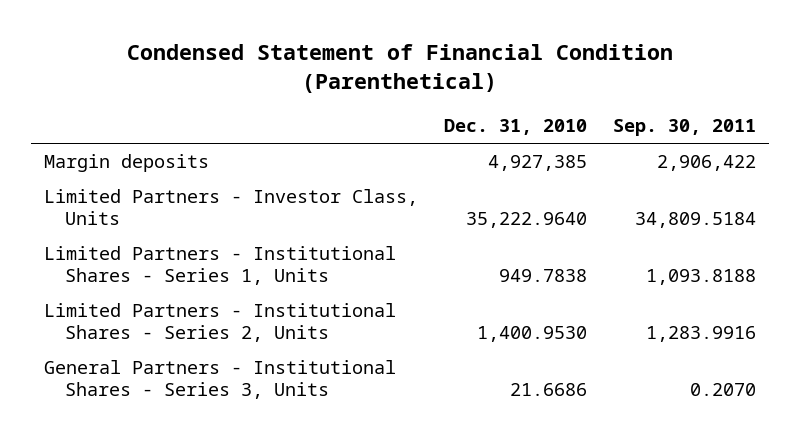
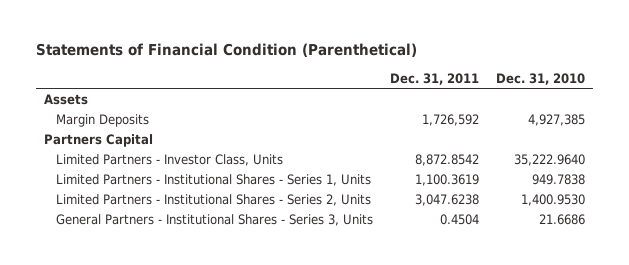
- Condensed Statement of Financial Condition (Parenthetical)
+ Statements of Financial Condition (Parenthetical)
- | Dec. 31, 2010 | Sep. 30, 2011
+ | Dec. 31, 2011 | Dec. 31, 2010
- Margin deposits | 4,927,385 | 2,906,422
+ Assets
+ Margin Deposits | 1,726,592 | 4,927,385
+ Partners Capital

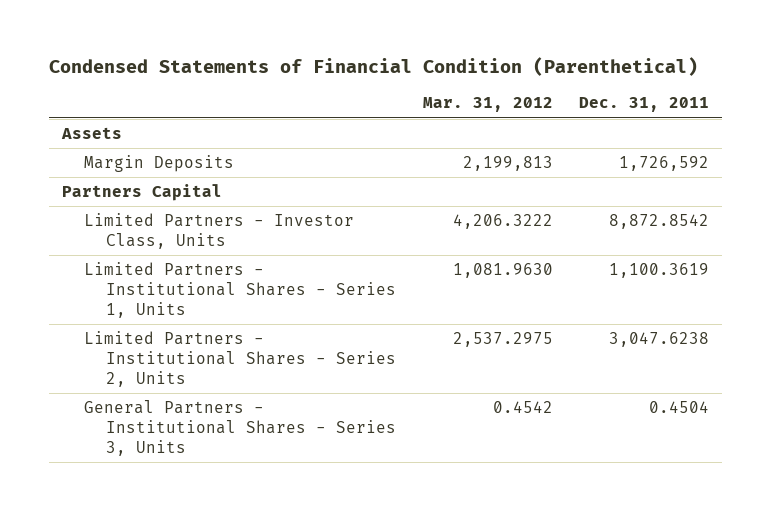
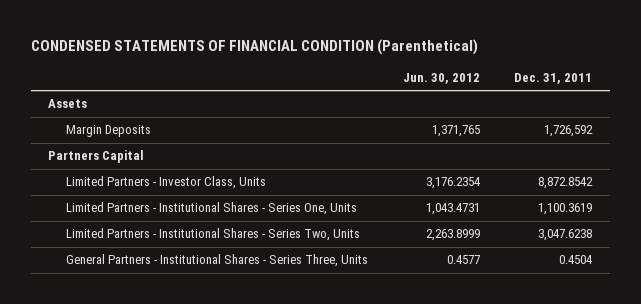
- Condensed Statements of Financial Condition (Parenthetical)
+ CONDENSED STATEMENTS OF FINANCIAL CONDITION (Parenthetical)
- | Mar. 31, 2012 | Dec. 31, 2011
+ | Jun. 30, 2012 | Dec. 31, 2011
- Limited Partners - Institutional Shares - Series 1, Units | 1,081.9630 | 1,100.3619
- Limited Partners - Institutional Shares - Series 2, Units | 2,537.2975 | 3,047.6238
- General Partners - Institutional Shares - Series 3, Units | 0.4542 | 0.4504
+ Limited Partners - Institutional Shares - Series One, Units | 1,043.4731 | 1,100.3619
+ Limited Partners - Institutional Shares - Series Two, Units | 2,263.8999 | 3,047.6238
+ General Partners - Institutional Shares - Series Three, Units | 0.4577 | 0.4504

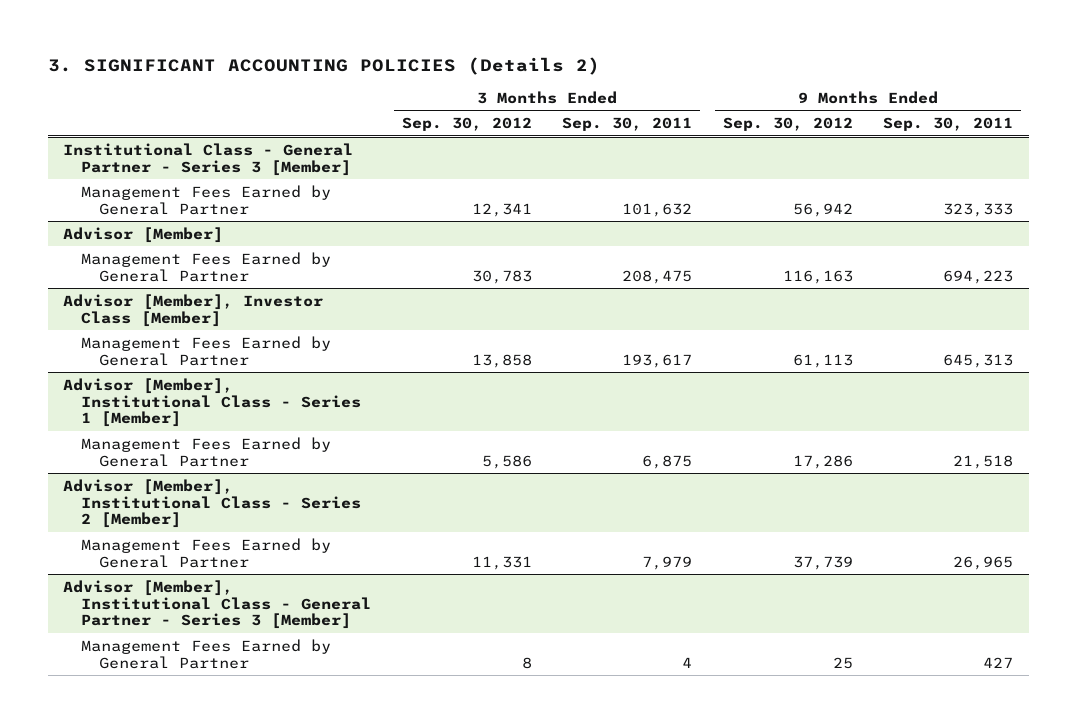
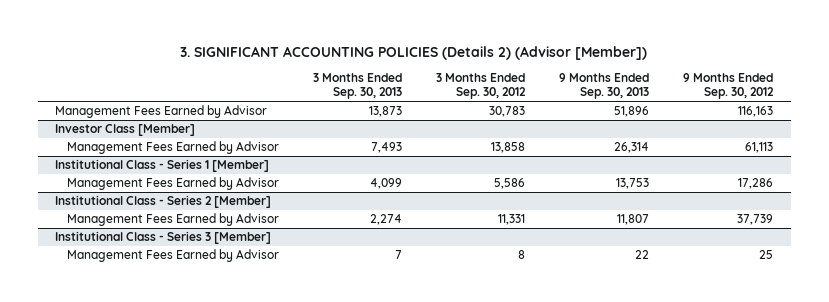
- 3. SIGNIFICANT ACCOUNTING POLICIES (Details 2)
+ 3. SIGNIFICANT ACCOUNTING POLICIES (Details 2) (Advisor [Member])
- | 3 Months Ended Sep. 30, 2012 | 3 Months Ended Sep. 30, 2011 | 9 Months Ended Sep. 30, 2012 | 9 Months Ended Sep. 30, 2011
+ | 3 Months Ended Sep. 30, 2013 | 3 Months Ended Sep. 30, 2012 | 9 Months Ended Sep. 30, 2013 | 9 Months Ended Sep. 30, 2012
- Institutional Class - General Partner - Series 3 [Member]
- Management Fees Earned by General Partner | 12,341 | 101,632 | 56,942 | 323,333
- Advisor [Member]
- Management Fees Earned by General Partner | 30,783 | 208,475 | 116,163 | 694,223
- Advisor [Member], Investor Class [Member]
- Management Fees Earned by General Partner | 13,858 | 193,617 | 61,113 | 645,313
- Advisor [Member], Institutional Class - Series 1 [Member]
- Management Fees Earned by General Partner | 5,586 | 6,875 | 17,286 | 21,518
- Advisor [Member], Institutional Class - Series 2 [Member]
- Management Fees Earned by General Partner | 11,331 | 7,979 | 37,739 | 26,965
- Advisor [Member], Institutional Class - General Partner - Series 3 [Member]
- Management Fees Earned by General Partner | 8 | 4 | 25 | 427
+ Management Fees Earned by Advisor | 13,873 | 30,783 | 51,896 | 116,163
+ Investor Class [Member]
+ Management Fees Earned by Advisor | 7,493 | 13,858 | 26,314 | 61,113
+ Institutional Class - Series 1 [Member]
+ Management Fees Earned by Advisor | 4,099 | 5,586 | 13,753 | 17,286
+ Institutional Class - Series 2 [Member]
+ Management Fees Earned by Advisor | 2,274 | 11,331 | 11,807 | 37,739
+ Institutional Class - Series 3 [Member]
+ Management Fees Earned by Advisor | 7 | 8 | 22 | 25

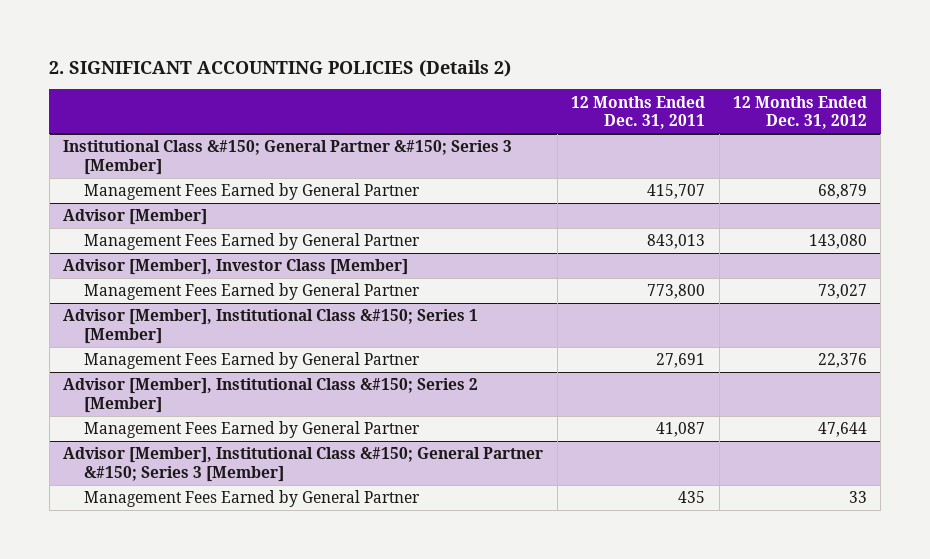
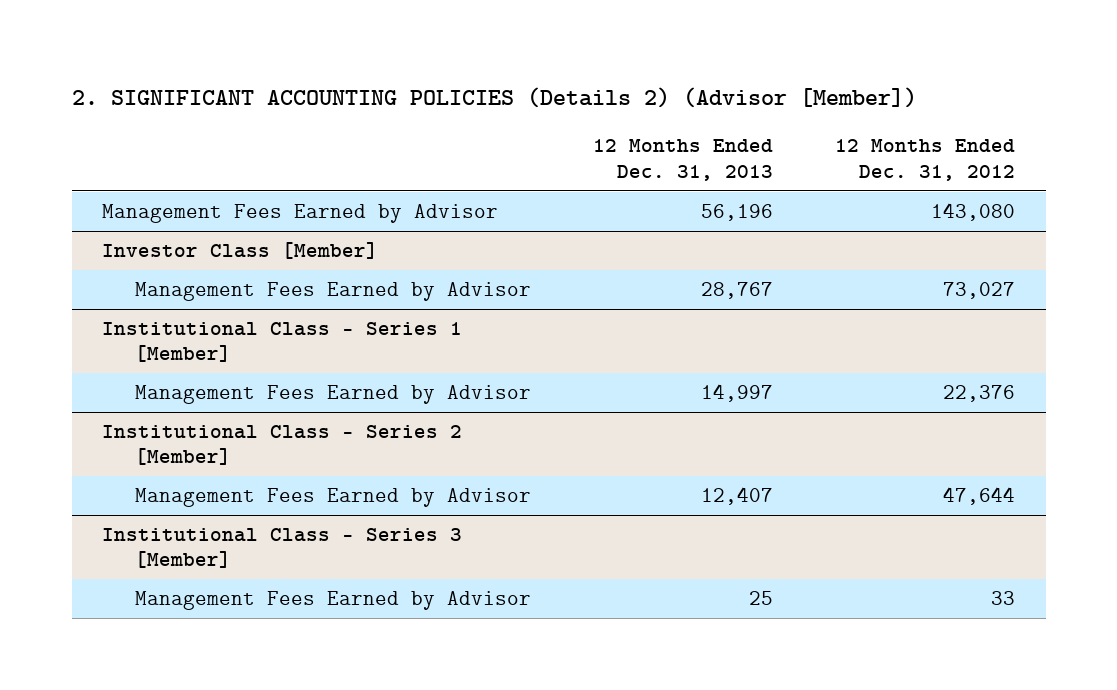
- 2. SIGNIFICANT ACCOUNTING POLICIES (Details 2)
+ 2. SIGNIFICANT ACCOUNTING POLICIES (Details 2) (Advisor [Member])
- | 12 Months Ended Dec. 31, 2011 | 12 Months Ended Dec. 31, 2012
+ | 12 Months Ended Dec. 31, 2013 | 12 Months Ended Dec. 31, 2012
- Institutional Class &#150; General Partner &#150; Series 3 [Member]
- Management Fees Earned by General Partner | 415,707 | 68,879
- Advisor [Member]
- Management Fees Earned by General Partner | 843,013 | 143,080
- Advisor [Member], Investor Class [Member]
- Management Fees Earned by General Partner | 773,800 | 73,027
- Advisor [Member], Institutional Class &#150; Series 1 [Member]
- Management Fees Earned by General Partner | 27,691 | 22,376
- Advisor [Member], Institutional Class &#150; Series 2 [Member]
- Management Fees Earned by General Partner | 41,087 | 47,644
- Advisor [Member], Institutional Class &#150; General Partner &#150; Series 3 [Member]
- Management Fees Earned by General Partner | 435 | 33
+ Management Fees Earned by Advisor | 56,196 | 143,080
+ Investor Class [Member]
+ Management Fees Earned by Advisor | 28,767 | 73,027
+ Institutional Class - Series 1 [Member]
+ Management Fees Earned by Advisor | 14,997 | 22,376
+ Institutional Class - Series 2 [Member]
+ Management Fees Earned by Advisor | 12,407 | 47,644
+ Institutional Class - Series 3 [Member]
+ Management Fees Earned by Advisor | 25 | 33

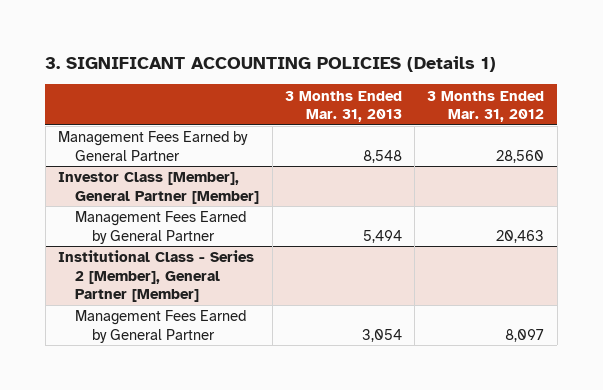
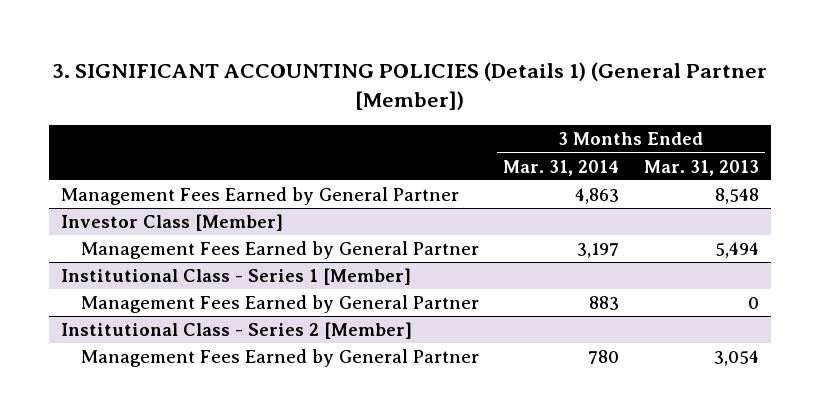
- 3. SIGNIFICANT ACCOUNTING POLICIES (Details 1)
+ 3. SIGNIFICANT ACCOUNTING POLICIES (Details 1) (General Partner [Member])
- | 3 Months Ended Mar. 31, 2013 | 3 Months Ended Mar. 31, 2012
+ | 3 Months Ended Mar. 31, 2014 | 3 Months Ended Mar. 31, 2013
- Investor Class [Member], General Partner [Member]
+ Investor Class [Member]
- Institutional Class - Series 2 [Member], General Partner [Member]
+ Institutional Class - Series 1 [Member]
+ Management Fees Earned by General Partner | 883 | 0
+ Institutional Class - Series 2 [Member]

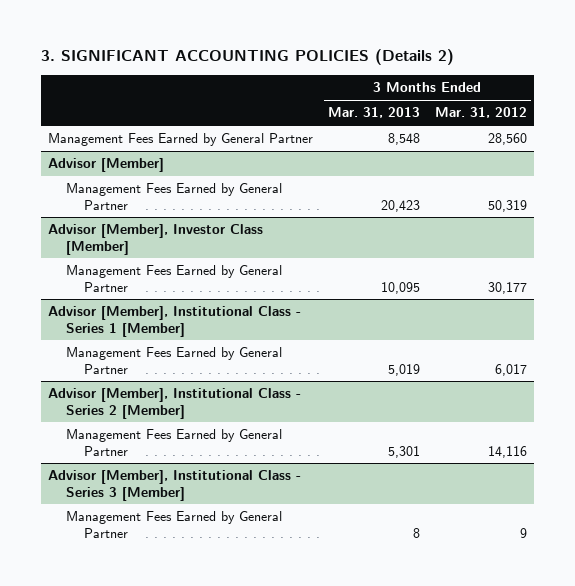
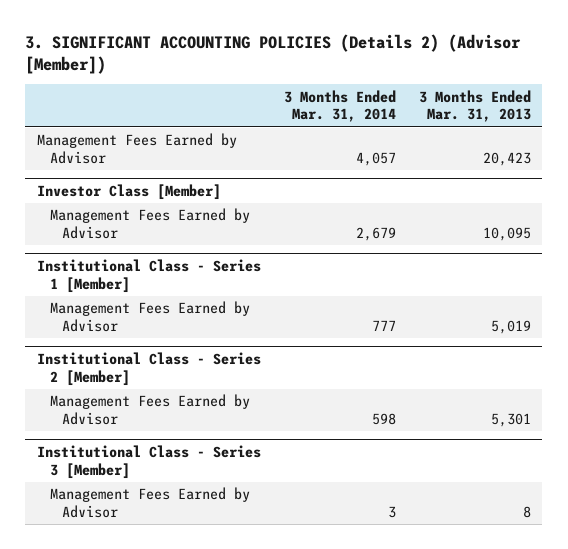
- 3. SIGNIFICANT ACCOUNTING POLICIES (Details 2)
+ 3. SIGNIFICANT ACCOUNTING POLICIES (Details 2) (Advisor [Member])
- | 3 Months Ended Mar. 31, 2013 | 3 Months Ended Mar. 31, 2012
+ | 3 Months Ended Mar. 31, 2014 | 3 Months Ended Mar. 31, 2013
- Management Fees Earned by General Partner | 8,548 | 28,560
- Advisor [Member]
- Management Fees Earned by General Partner | 20,423 | 50,319
- Advisor [Member], Investor Class [Member]
- Management Fees Earned by General Partner | 10,095 | 30,177
- Advisor [Member], Institutional Class - Series 1 [Member]
- Management Fees Earned by General Partner | 5,019 | 6,017
- Advisor [Member], Institutional Class - Series 2 [Member]
- Management Fees Earned by General Partner | 5,301 | 14,116
- Advisor [Member], Institutional Class - Series 3 [Member]
- Management Fees Earned by General Partner | 8 | 9
+ Management Fees Earned by Advisor | 4,057 | 20,423
+ Investor Class [Member]
+ Management Fees Earned by Advisor | 2,679 | 10,095
+ Institutional Class - Series 1 [Member]
+ Management Fees Earned by Advisor | 777 | 5,019
+ Institutional Class - Series 2 [Member]
+ Management Fees Earned by Advisor | 598 | 5,301
+ Institutional Class - Series 3 [Member]
+ Management Fees Earned by Advisor | 3 | 8

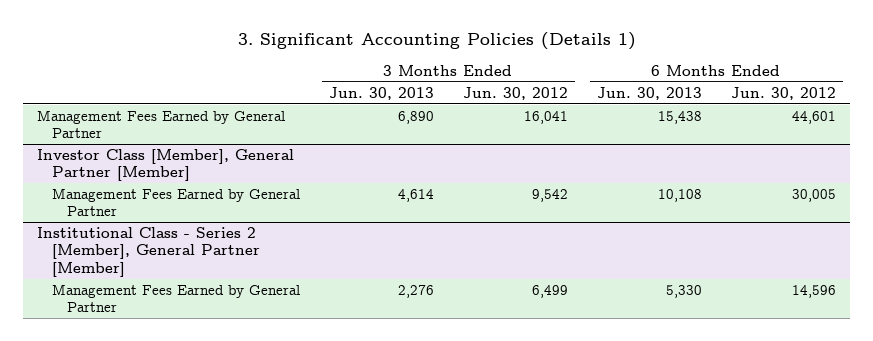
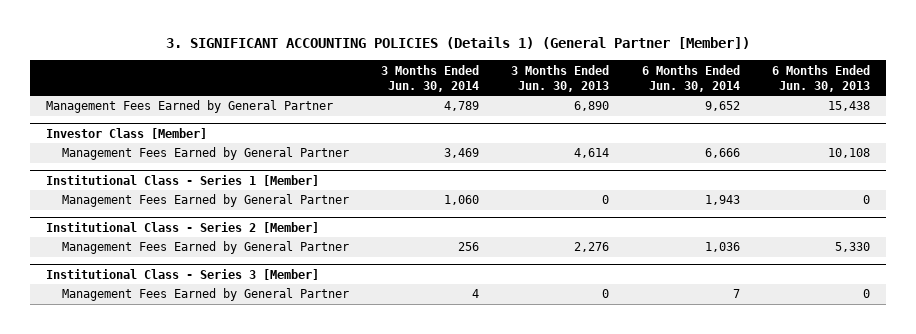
- 3. Significant Accounting Policies (Details 1)
+ 3. SIGNIFICANT ACCOUNTING POLICIES (Details 1) (General Partner [Member])
- | 3 Months Ended Jun. 30, 2013 | 3 Months Ended Jun. 30, 2012 | 6 Months Ended Jun. 30, 2013 | 6 Months Ended Jun. 30, 2012
+ | 3 Months Ended Jun. 30, 2014 | 3 Months Ended Jun. 30, 2013 | 6 Months Ended Jun. 30, 2014 | 6 Months Ended Jun. 30, 2013
- Investor Class [Member], General Partner [Member]
+ Investor Class [Member]
- Institutional Class - Series 2 [Member], General Partner [Member]
+ Institutional Class - Series 1 [Member]
+ Management Fees Earned by General Partner | 1,060 | 0 | 1,943 | 0
+ Institutional Class - Series 2 [Member]
+ Institutional Class - Series 3 [Member]
+ Management Fees Earned by General Partner | 4 | 0 | 7 | 0

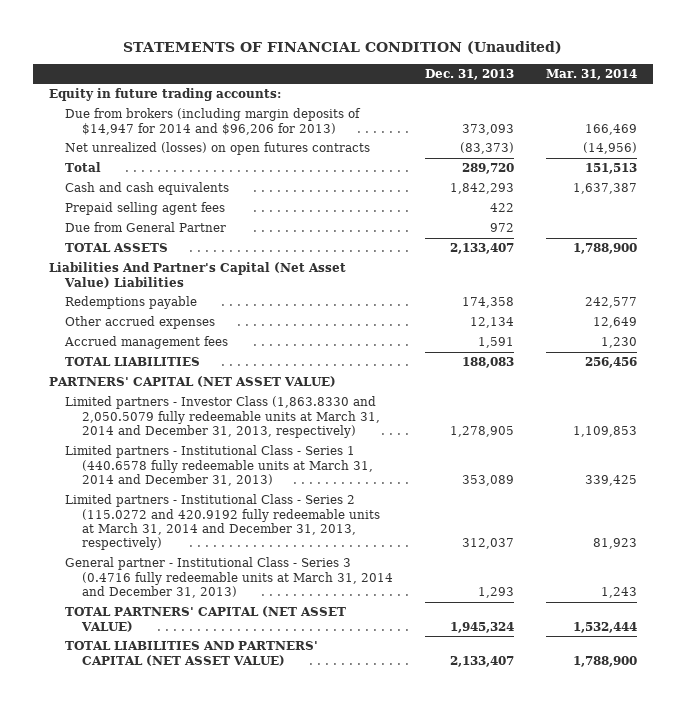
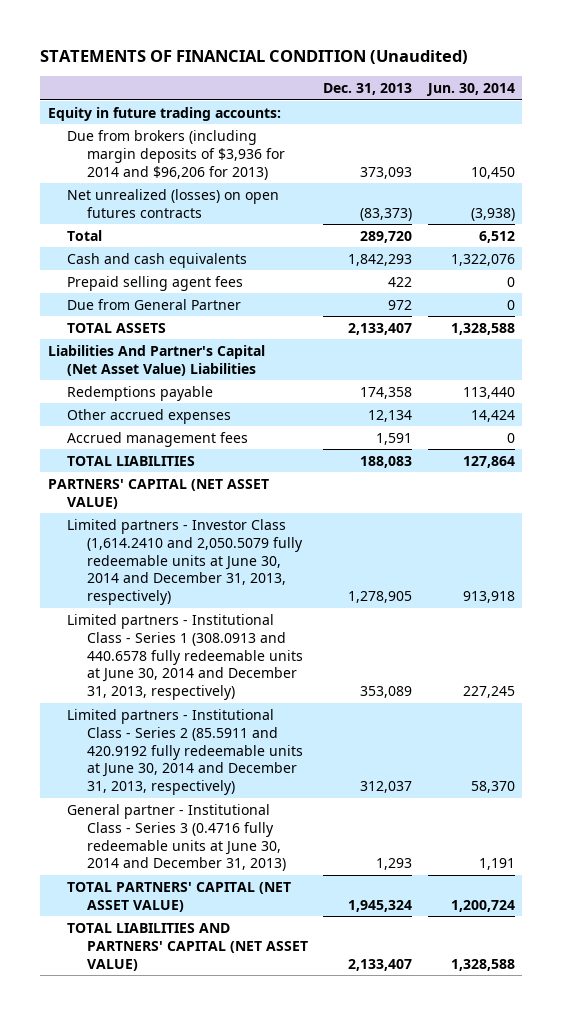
- | Dec. 31, 2013 | Mar. 31, 2014
+ | Dec. 31, 2013 | Jun. 30, 2014
- Due from brokers (including margin deposits of $14,947 for 2014 and $96,206 for 2013) | 373,093 | 166,469
+ Due from brokers (including margin deposits of $3,936 for 2014 and $96,206 for 2013) | 373,093 | 10,450
- Limited partners - Investor Class (1,863.8330 and 2,050.5079 fully redeemable units at March 31, 2014 and December 31, 2013, respectively) | 1,278,905 | 1,109,853
- Limited partners - Institutional Class - Series 1 (440.6578 fully redeemable units at March 31, 2014 and December 31, 2013) | 353,089 | 339,425
- Limited partners - Institutional Class - Series 2 (115.0272 and 420.9192 fully redeemable units at March 31, 2014 and December 31, 2013, respectively) | 312,037 | 81,923
- General partner - Institutional Class - Series 3 (0.4716 fully redeemable units at March 31, 2014 and December 31, 2013) | 1,293 | 1,243
+ Limited partners - Investor Class (1,614.2410 and 2,050.5079 fully redeemable units at June 30, 2014 and December 31, 2013, respectively) | 1,278,905 | 913,918
+ Limited partners - Institutional Class - Series 1 (308.0913 and 440.6578 fully redeemable units at June 30, 2014 and December 31, 2013, respectively) | 353,089 | 227,245
+ Limited partners - Institutional Class - Series 2 (85.5911 and 420.9192 fully redeemable units at June 30, 2014 and December 31, 2013, respectively) | 312,037 | 58,370
+ General partner - Institutional Class - Series 3 (0.4716 fully redeemable units at June 30, 2014 and December 31, 2013) | 1,293 | 1,191

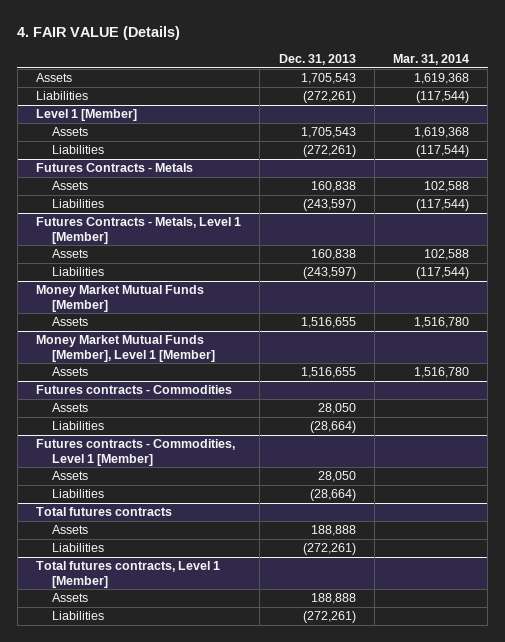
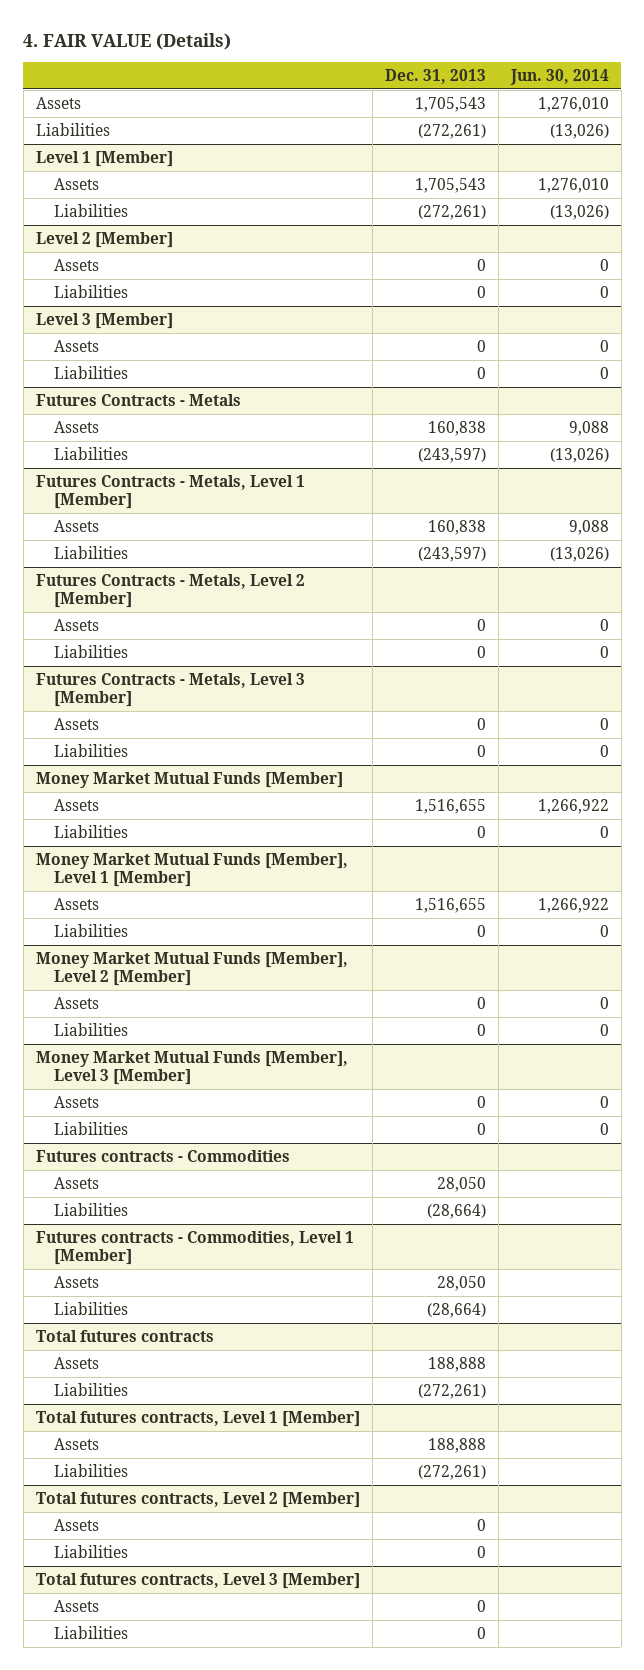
- | Dec. 31, 2013 | Mar. 31, 2014
+ | Dec. 31, 2013 | Jun. 30, 2014
+ Level 2 [Member]
+ Assets | 0 | 0
+ Liabilities | 0 | 0
+ Level 3 [Member]
+ Assets | 0 | 0
+ Liabilities | 0 | 0
+ Futures Contracts - Metals, Level 2 [Member]
+ Assets | 0 | 0
+ Liabilities | 0 | 0
+ Futures Contracts - Metals, Level 3 [Member]
+ Assets | 0 | 0
+ Liabilities | 0 | 0
@ Money Market Mutual Funds [Member]
+ Liabilities | 0 | 0
@ Money Market Mutual Funds [Member], Level 1 [Member]
+ Liabilities | 0 | 0
+ Money Market Mutual Funds [Member], Level 2 [Member]
+ Assets | 0 | 0
+ Liabilities | 0 | 0
+ Money Market Mutual Funds [Member], Level 3 [Member]
+ Assets | 0 | 0
+ Liabilities | 0 | 0
+ Total futures contracts, Level 2 [Member]
+ Assets | 0 |
+ Liabilities | 0 |
+ Total futures contracts, Level 3 [Member]
+ Assets | 0 |
+ Liabilities | 0 |

